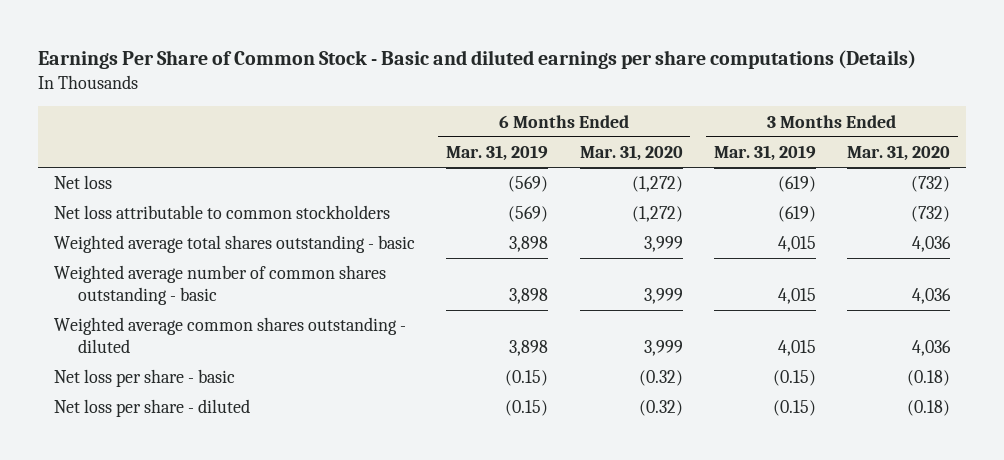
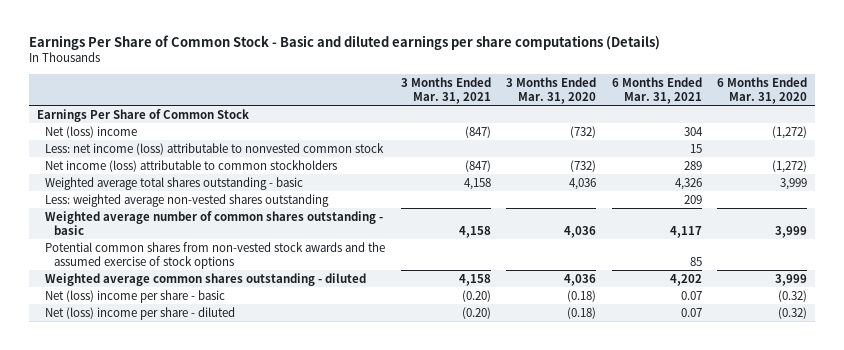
- | 6 Months Ended Mar. 31, 2019 | 6 Months Ended Mar. 31, 2020 | 3 Months Ended Mar. 31, 2019 | 3 Months Ended Mar. 31, 2020
+ | 3 Months Ended Mar. 31, 2021 | 3 Months Ended Mar. 31, 2020 | 6 Months Ended Mar. 31, 2021 | 6 Months Ended Mar. 31, 2020
- Net loss | (569) | (1,272) | (619) | (732)
- Net loss attributable to common stockholders | (569) | (1,272) | (619) | (732)
+ Earnings Per Share of Common Stock
+ Net (loss) income | (847) | (732) | 304 | (1,272)
+ Less: net income (loss) attributable to nonvested common stock | | | 15 |
+ Net income (loss) attributable to common stockholders | (847) | (732) | 289 | (1,272)
+ Less: weighted average non-vested shares outstanding | | | 209 |
+ Potential common shares from non-vested stock awards and the assumed exercise of stock options | | | 85 |
- Net loss per share - basic | (0.15) | (0.32) | (0.15) | (0.18)
- Net loss per share - diluted | (0.15) | (0.32) | (0.15) | (0.18)
+ Net (loss) income per share - basic | (0.20) | (0.18) | 0.07 | (0.32)
+ Net (loss) income per share - diluted | (0.20) | (0.18) | 0.07 | (0.32)

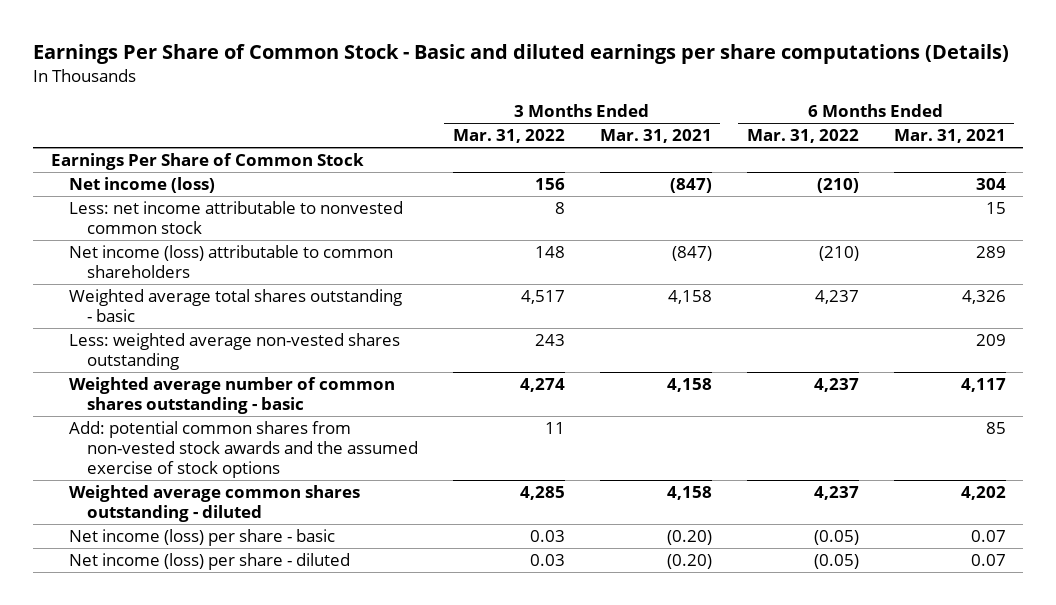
- | 3 Months Ended Mar. 31, 2021 | 3 Months Ended Mar. 31, 2020 | 6 Months Ended Mar. 31, 2021 | 6 Months Ended Mar. 31, 2020
+ | 3 Months Ended Mar. 31, 2022 | 3 Months Ended Mar. 31, 2021 | 6 Months Ended Mar. 31, 2022 | 6 Months Ended Mar. 31, 2021
- Net (loss) income | (847) | (732) | 304 | (1,272)
- Less: net income (loss) attributable to nonvested common stock | | | 15 |
- Net income (loss) attributable to common stockholders | (847) | (732) | 289 | (1,272)
+ Net income (loss) | 156 | (847) | (210) | 304
+ Less: net income attributable to nonvested common stock | 8 | | | 15
+ Net income (loss) attributable to common shareholders | 148 | (847) | (210) | 289
- Potential common shares from non-vested stock awards and the assumed exercise of stock options | | | 85 |
+ Add: potential common shares from non-vested stock awards and the assumed exercise of stock options | 11 | | | 85
- Net (loss) income per share - basic | (0.20) | (0.18) | 0.07 | (0.32)
- Net (loss) income per share - diluted | (0.20) | (0.18) | 0.07 | (0.32)
+ Net income (loss) per share - basic | 0.03 | (0.20) | (0.05) | 0.07
+ Net income (loss) per share - diluted | 0.03 | (0.20) | (0.05) | 0.07

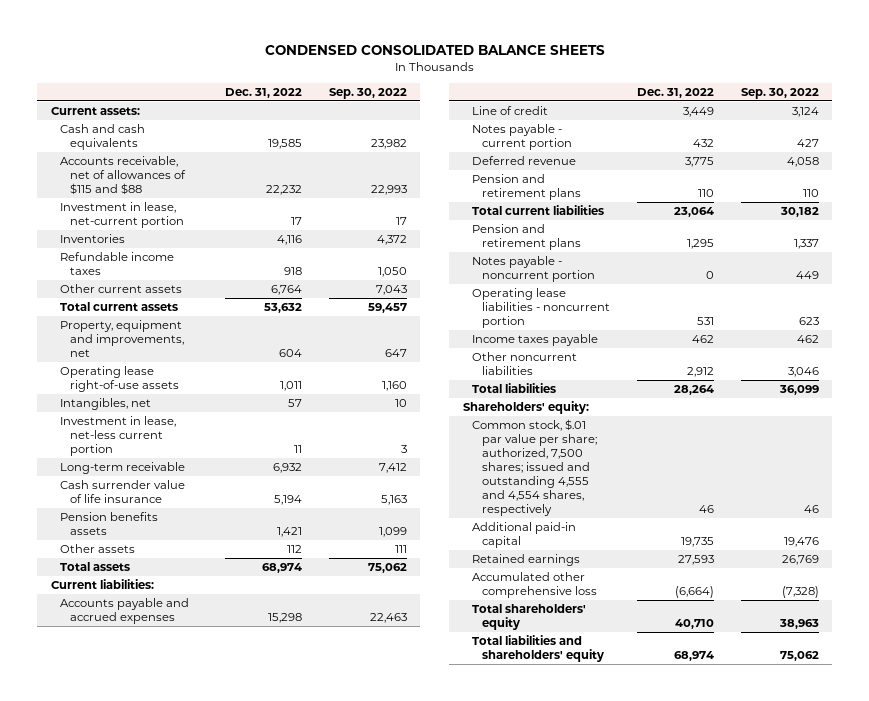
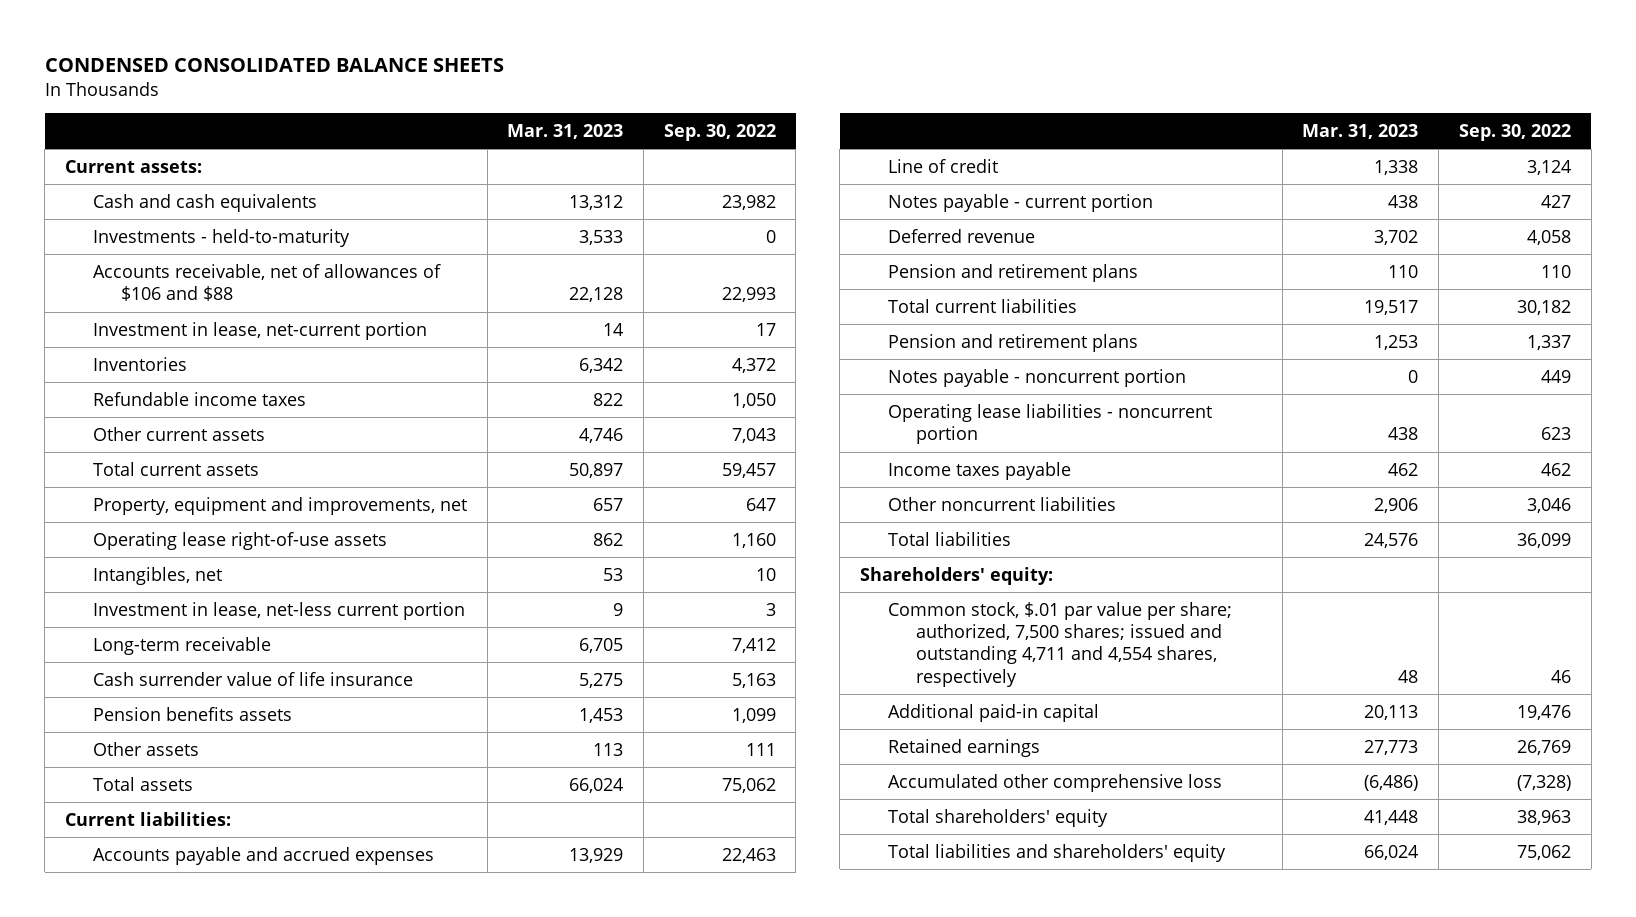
- | Dec. 31, 2022 | Sep. 30, 2022
+ | Mar. 31, 2023 | Sep. 30, 2022
- Accounts receivable, net of allowances of $115 and $88 | 22,232 | 22,993
+ Investments - held-to-maturity | 3,533 | 0
+ Accounts receivable, net of allowances of $106 and $88 | 22,128 | 22,993
- Common stock, $.01 par value per share; authorized, 7,500 shares; issued and outstanding 4,555 and 4,554 shares, respectively | 46 | 46
+ Common stock, $.01 par value per share; authorized, 7,500 shares; issued and outstanding 4,711 and 4,554 shares, respectively | 48 | 46

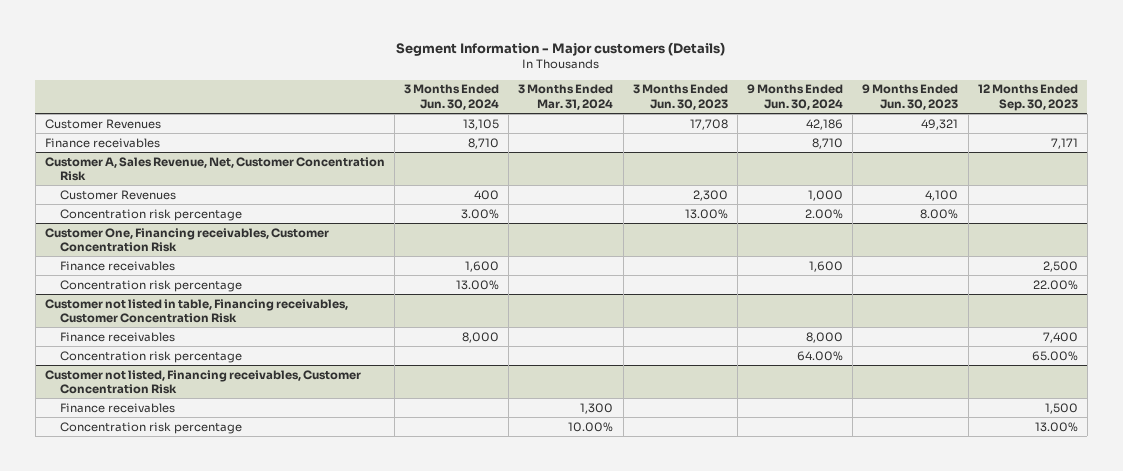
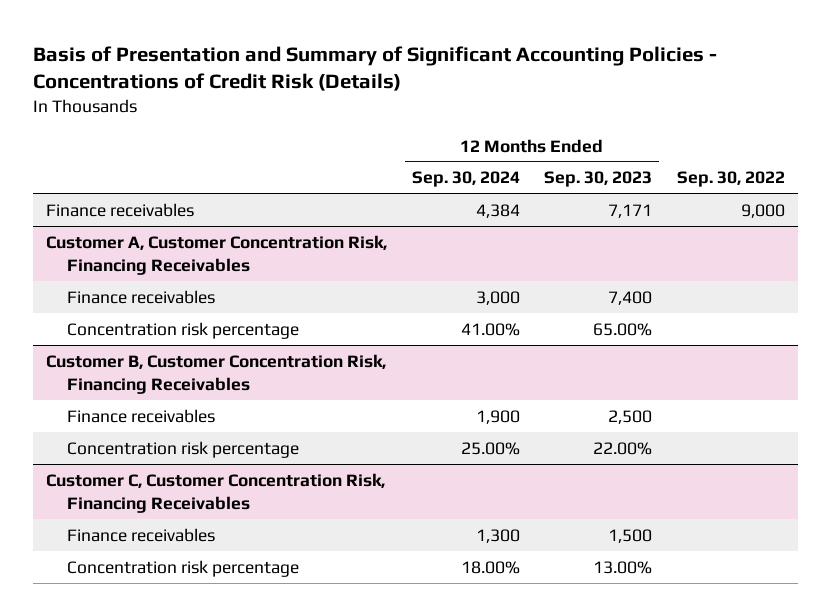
- Segment Information - Major customers (Details)
+ Basis of Presentation and Summary of Significant Accounting Policies - Concentrations of Credit Risk (Details)
- | 3 Months Ended Jun. 30, 2024 | 3 Months Ended Mar. 31, 2024 | 3 Months Ended Jun. 30, 2023 | 9 Months Ended Jun. 30, 2024 | 9 Months Ended Jun. 30, 2023 | 12 Months Ended Sep. 30, 2023
+ | 12 Months Ended Sep. 30, 2024 | 12 Months Ended Sep. 30, 2023 | Sep. 30, 2022
- Customer Revenues | 13,105 | | 17,708 | 42,186 | 49,321 |
- Customer A, Sales Revenue, Net, Customer Concentration Risk
- Customer Revenues | 400 | | 2,300 | 1,000 | 4,100 |
- Concentration risk percentage | 3.00% | | 13.00% | 2.00% | 8.00% |
- Customer One, Financing receivables, Customer Concentration Risk
- Finance receivables | 1,600 | | | 1,600 | | 2,500
- Concentration risk percentage | 13.00% | | | | | 22.00%
- Customer not listed in table, Financing receivables, Customer Concentration Risk
+ Customer A, Customer Concentration Risk, Financing Receivables
- Customer not listed, Financing receivables, Customer Concentration Risk
+ Customer B, Customer Concentration Risk, Financing Receivables
+ Finance receivables | 1,900 | 2,500 |
+ Concentration risk percentage | 25.00% | 22.00% |
+ Customer C, Customer Concentration Risk, Financing Receivables

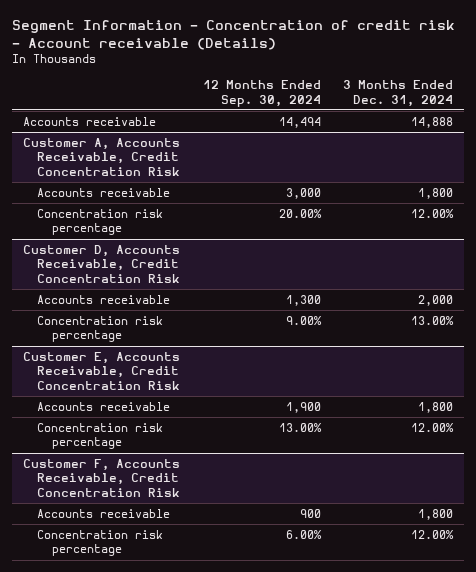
- Basis of Presentation and Summary of Significant Accounting Policies - Concentrations of Credit Risk (Details)
+ Segment Information - Concentration of credit risk - Account receivable (Details)
- | 12 Months Ended Sep. 30, 2024 | 12 Months Ended Sep. 30, 2023 | Sep. 30, 2022
+ | 12 Months Ended Sep. 30, 2024 | 3 Months Ended Dec. 31, 2024
- Finance receivables | 4,384 | 7,171 | 9,000
- Customer A, Customer Concentration Risk, Financing Receivables
- Finance receivables | 3,000 | 7,400 |
- Concentration risk percentage | 41.00% | 65.00% |
- Customer B, Customer Concentration Risk, Financing Receivables
- Finance receivables | 1,900 | 2,500 |
- Concentration risk percentage | 25.00% | 22.00% |
- Customer C, Customer Concentration Risk, Financing Receivables
- Finance receivables | 1,300 | 1,500 |
- Concentration risk percentage | 18.00% | 13.00% |
+ Accounts receivable | 14,494 | 14,888
+ Customer A, Accounts Receivable, Credit Concentration Risk
+ Accounts receivable | 3,000 | 1,800
+ Concentration risk percentage | 20.00% | 12.00%
+ Customer D, Accounts Receivable, Credit Concentration Risk
+ Accounts receivable | 1,300 | 2,000
+ Concentration risk percentage | 9.00% | 13.00%
+ Customer E, Accounts Receivable, Credit Concentration Risk
+ Accounts receivable | 1,900 | 1,800
+ Concentration risk percentage | 13.00% | 12.00%
+ Customer F, Accounts Receivable, Credit Concentration Risk
+ Accounts receivable | 900 | 1,800
+ Concentration risk percentage | 6.00% | 12.00%

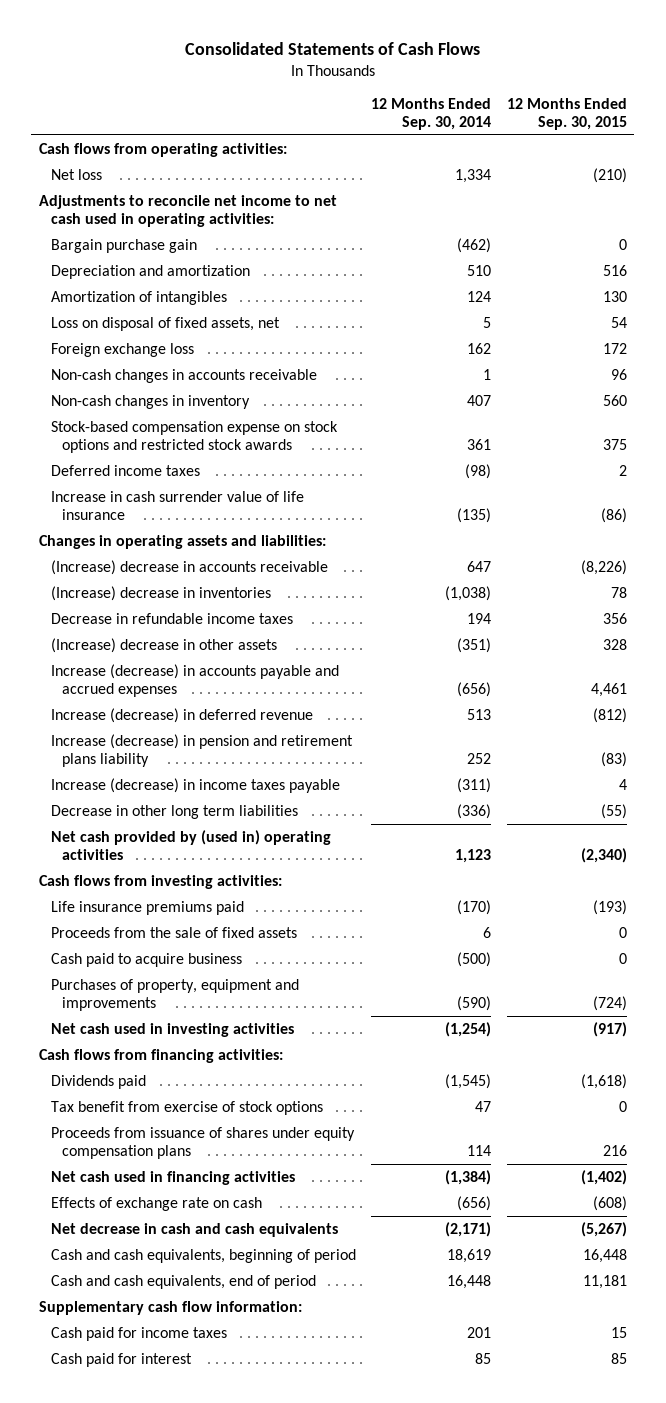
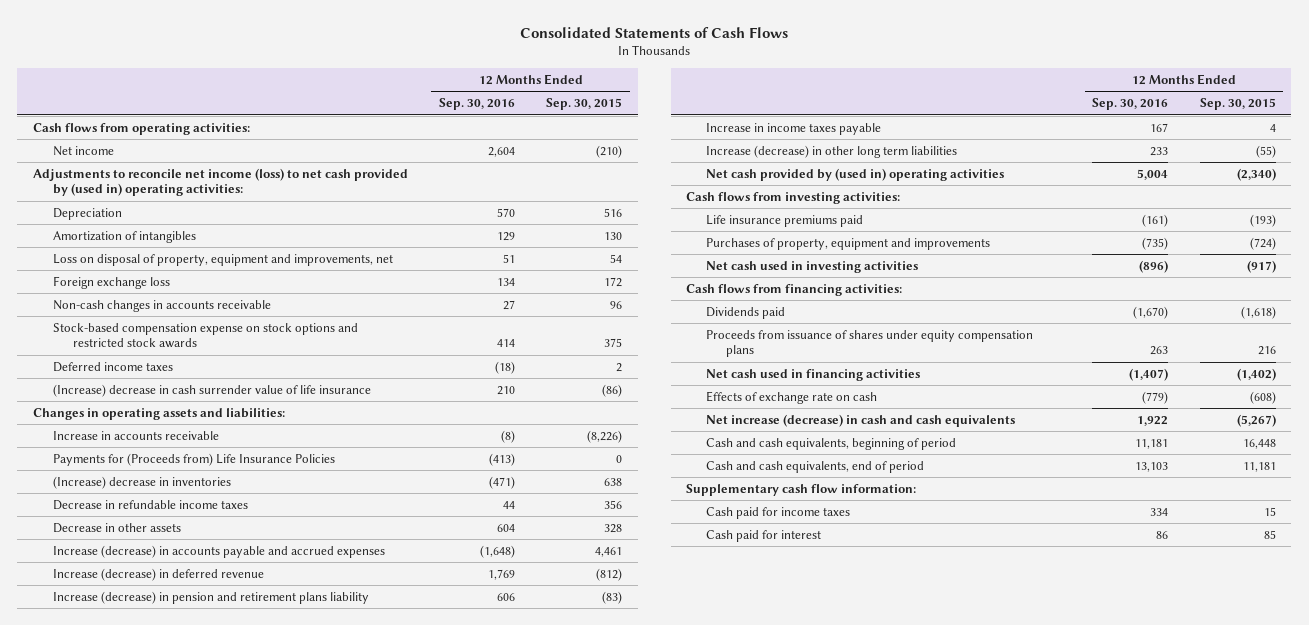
- | 12 Months Ended Sep. 30, 2014 | 12 Months Ended Sep. 30, 2015
+ | 12 Months Ended Sep. 30, 2016 | 12 Months Ended Sep. 30, 2015
- Net loss | 1,334 | (210)
- Adjustments to reconcile net income to net cash used in operating activities:
- Bargain purchase gain | (462) | 0
- Depreciation and amortization | 510 | 516
+ Net income | 2,604 | (210)
+ Adjustments to reconcile net income (loss) to net cash provided by (used in) operating activities:
+ Depreciation | 570 | 516
- Loss on disposal of fixed assets, net | 5 | 54
+ Loss on disposal of property, equipment and improvements, net | 51 | 54
- Non-cash changes in inventory | 407 | 560
- Increase in cash surrender value of life insurance | (135) | (86)
+ (Increase) decrease in cash surrender value of life insurance | 210 | (86)
- (Increase) decrease in accounts receivable | 647 | (8,226)
- (Increase) decrease in inventories | (1,038) | 78
+ Increase in accounts receivable | (8) | (8,226)
+ Payments for (Proceeds from) Life Insurance Policies | (413) | 0
+ (Increase) decrease in inventories | (471) | 638
- (Increase) decrease in other assets | (351) | 328
+ Decrease in other assets | 604 | 328
- Increase (decrease) in income taxes payable | (311) | 4
- Decrease in other long term liabilities | (336) | (55)
+ Increase in income taxes payable | 167 | 4
+ Increase (decrease) in other long term liabilities | 233 | (55)
- Proceeds from the sale of fixed assets | 6 | 0
- Cash paid to acquire business | (500) | 0
- Tax benefit from exercise of stock options | 47 | 0
- Net decrease in cash and cash equivalents | (2,171) | (5,267)
+ Net increase (decrease) in cash and cash equivalents | 1,922 | (5,267)

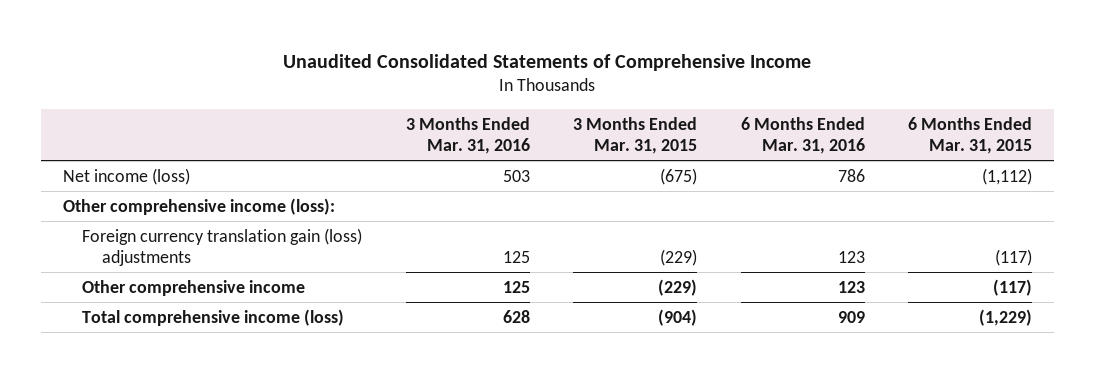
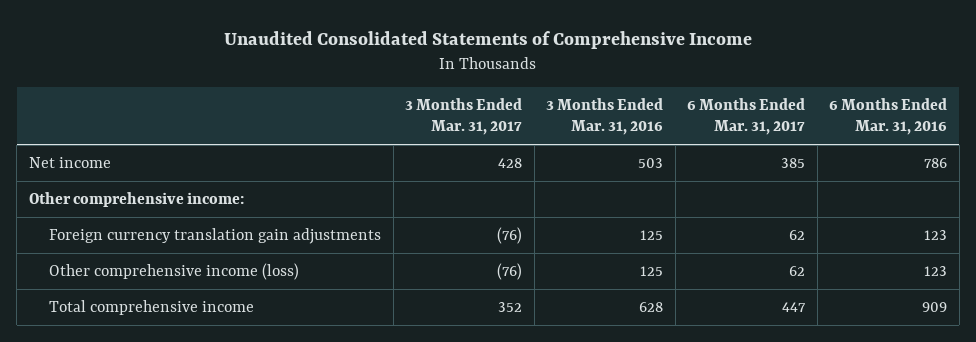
- | 3 Months Ended Mar. 31, 2016 | 3 Months Ended Mar. 31, 2015 | 6 Months Ended Mar. 31, 2016 | 6 Months Ended Mar. 31, 2015
+ | 3 Months Ended Mar. 31, 2017 | 3 Months Ended Mar. 31, 2016 | 6 Months Ended Mar. 31, 2017 | 6 Months Ended Mar. 31, 2016
- Net income (loss) | 503 | (675) | 786 | (1,112)
- Other comprehensive income (loss):
- Foreign currency translation gain (loss) adjustments | 125 | (229) | 123 | (117)
- Other comprehensive income | 125 | (229) | 123 | (117)
- Total comprehensive income (loss) | 628 | (904) | 909 | (1,229)
+ Net income | 428 | 503 | 385 | 786
+ Other comprehensive income:
+ Foreign currency translation gain adjustments | (76) | 125 | 62 | 123
+ Other comprehensive income (loss) | (76) | 125 | 62 | 123
+ Total comprehensive income | 352 | 628 | 447 | 909

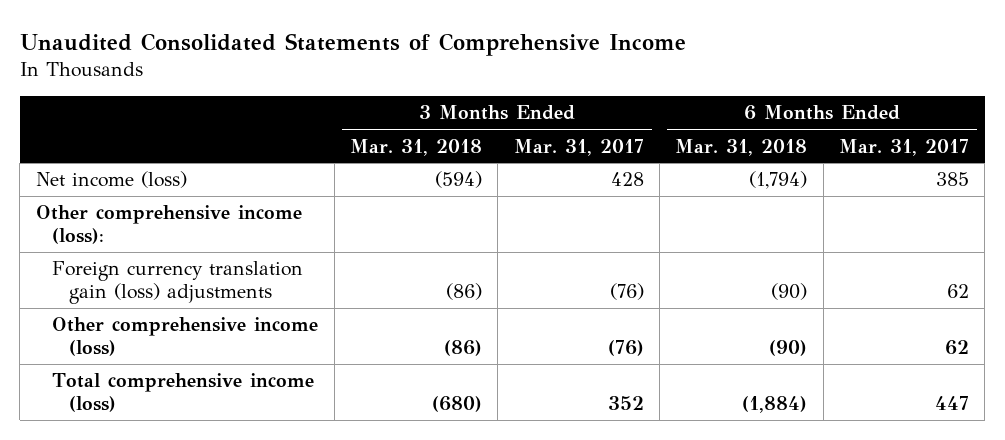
- | 3 Months Ended Mar. 31, 2017 | 3 Months Ended Mar. 31, 2016 | 6 Months Ended Mar. 31, 2017 | 6 Months Ended Mar. 31, 2016
+ | 3 Months Ended Mar. 31, 2018 | 3 Months Ended Mar. 31, 2017 | 6 Months Ended Mar. 31, 2018 | 6 Months Ended Mar. 31, 2017
- Net income | 428 | 503 | 385 | 786
- Other comprehensive income:
- Foreign currency translation gain adjustments | (76) | 125 | 62 | 123
+ Net income (loss) | (594) | 428 | (1,794) | 385
+ Other comprehensive income (loss):
+ Foreign currency translation gain (loss) adjustments | (86) | (76) | (90) | 62
- Total comprehensive income | 352 | 628 | 447 | 909
+ Total comprehensive income (loss) | (680) | 352 | (1,884) | 447

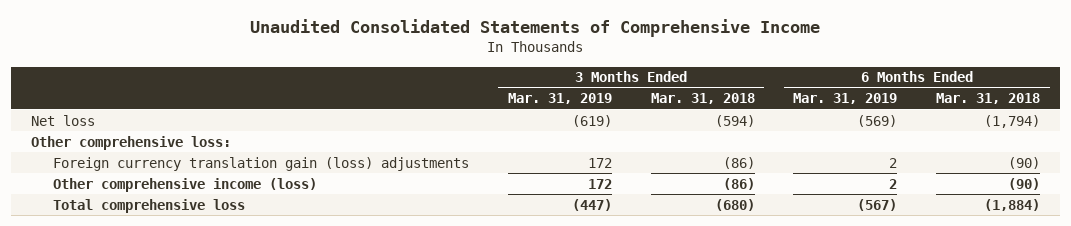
- | 3 Months Ended Mar. 31, 2018 | 3 Months Ended Mar. 31, 2017 | 6 Months Ended Mar. 31, 2018 | 6 Months Ended Mar. 31, 2017
+ | 3 Months Ended Mar. 31, 2019 | 3 Months Ended Mar. 31, 2018 | 6 Months Ended Mar. 31, 2019 | 6 Months Ended Mar. 31, 2018
- Net income (loss) | (594) | 428 | (1,794) | 385
- Other comprehensive income (loss):
+ Net loss | (619) | (594) | (569) | (1,794)
+ Other comprehensive loss:
- Total comprehensive income (loss) | (680) | 352 | (1,884) | 447
+ Total comprehensive loss | (447) | (680) | (567) | (1,884)

